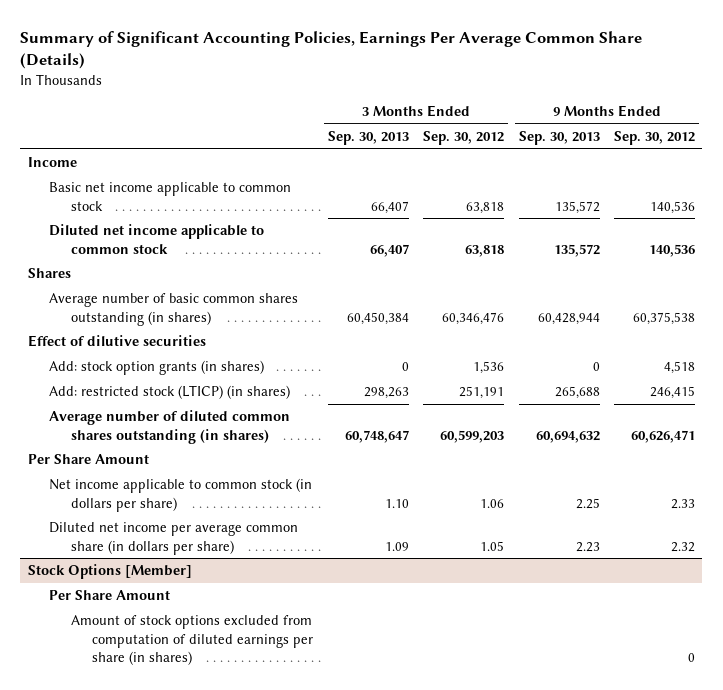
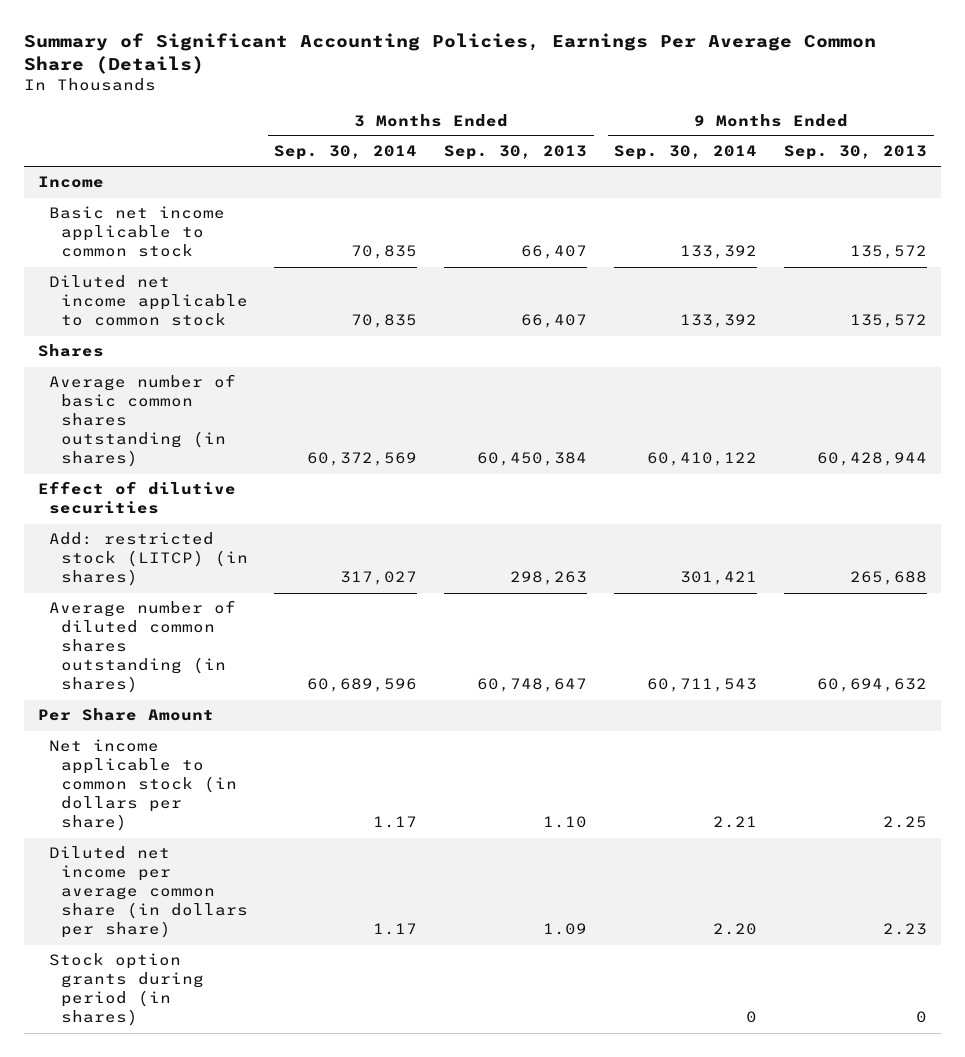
- | 3 Months Ended Sep. 30, 2013 | 3 Months Ended Sep. 30, 2012 | 9 Months Ended Sep. 30, 2013 | 9 Months Ended Sep. 30, 2012
+ | 3 Months Ended Sep. 30, 2014 | 3 Months Ended Sep. 30, 2013 | 9 Months Ended Sep. 30, 2014 | 9 Months Ended Sep. 30, 2013
- Add: stock option grants (in shares) | 0 | 1,536 | 0 | 4,518
- Add: restricted stock (LTICP) (in shares) | 298,263 | 251,191 | 265,688 | 246,415
+ Add: restricted stock (LITCP) (in shares) | 317,027 | 298,263 | 301,421 | 265,688
- Stock Options [Member]
- Per Share Amount
- Amount of stock options excluded from computation of diluted earnings per share (in shares) | | | | 0
+ Stock option grants during period (in shares) | | | 0 | 0

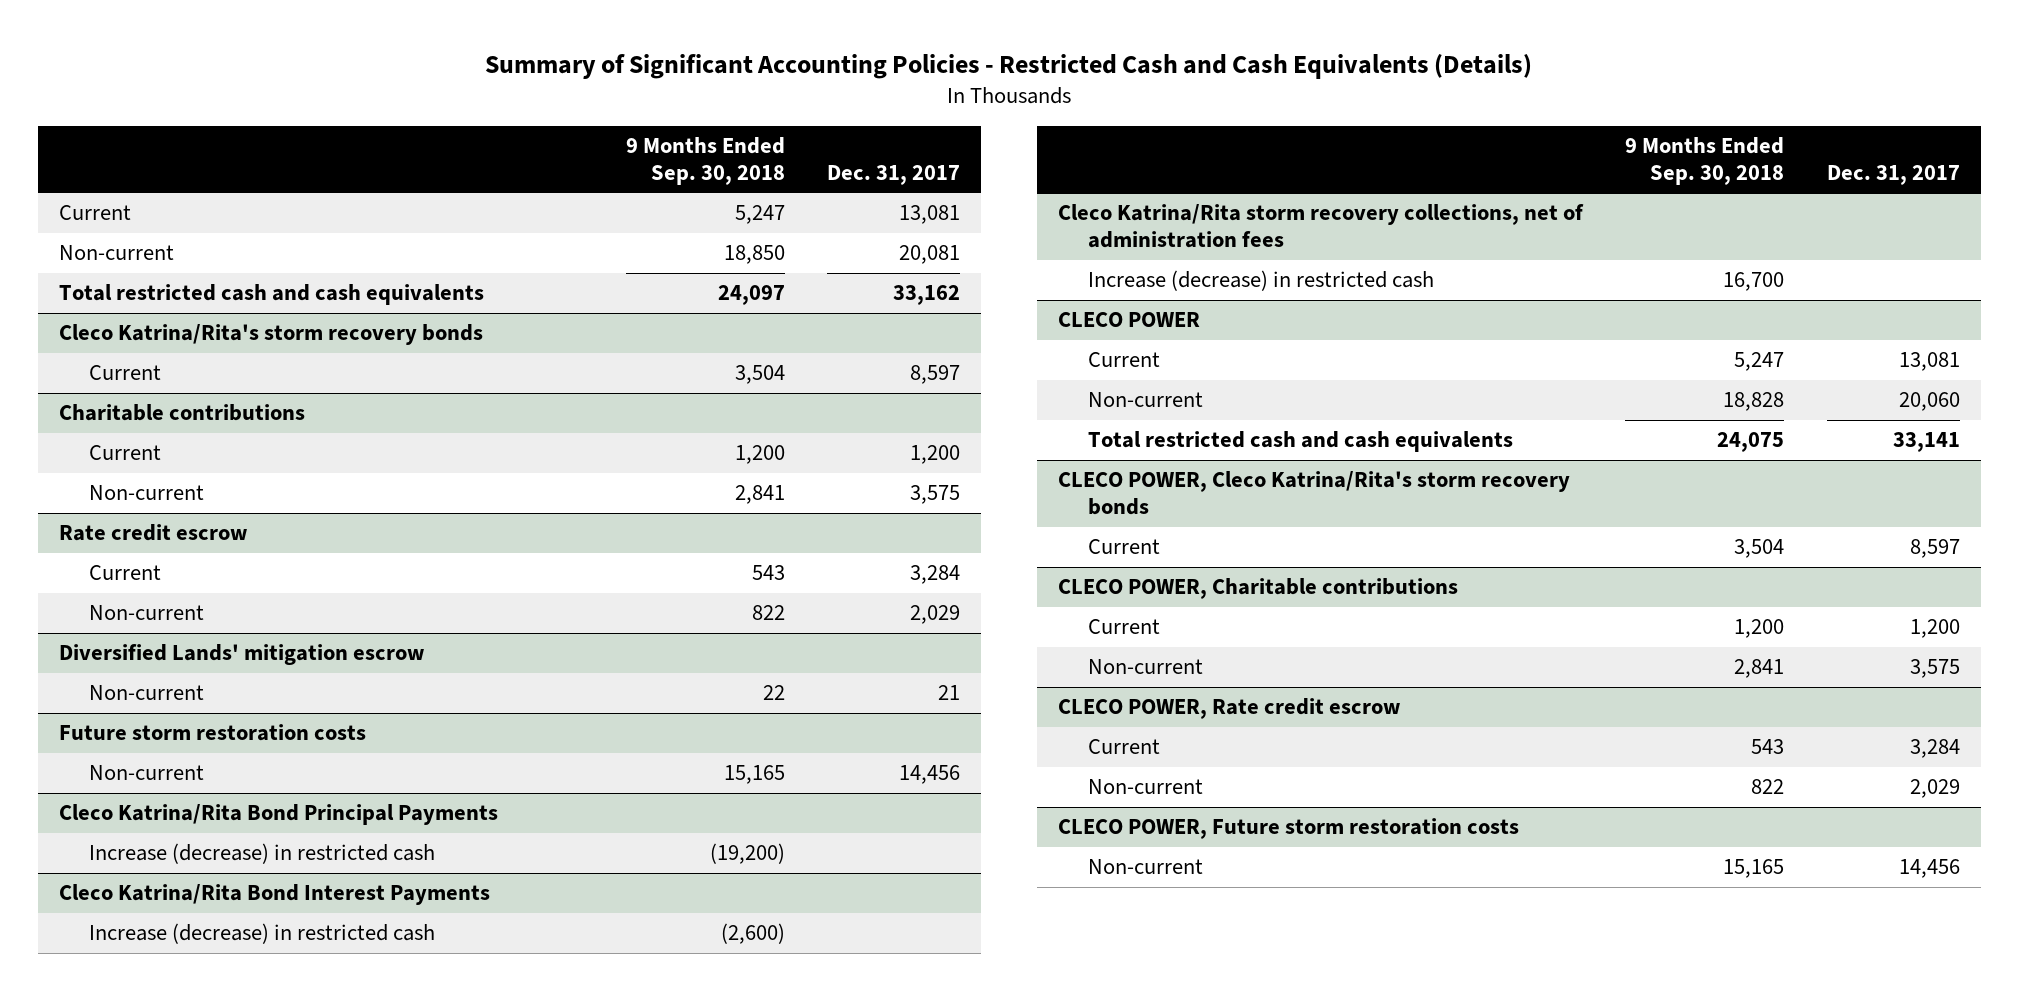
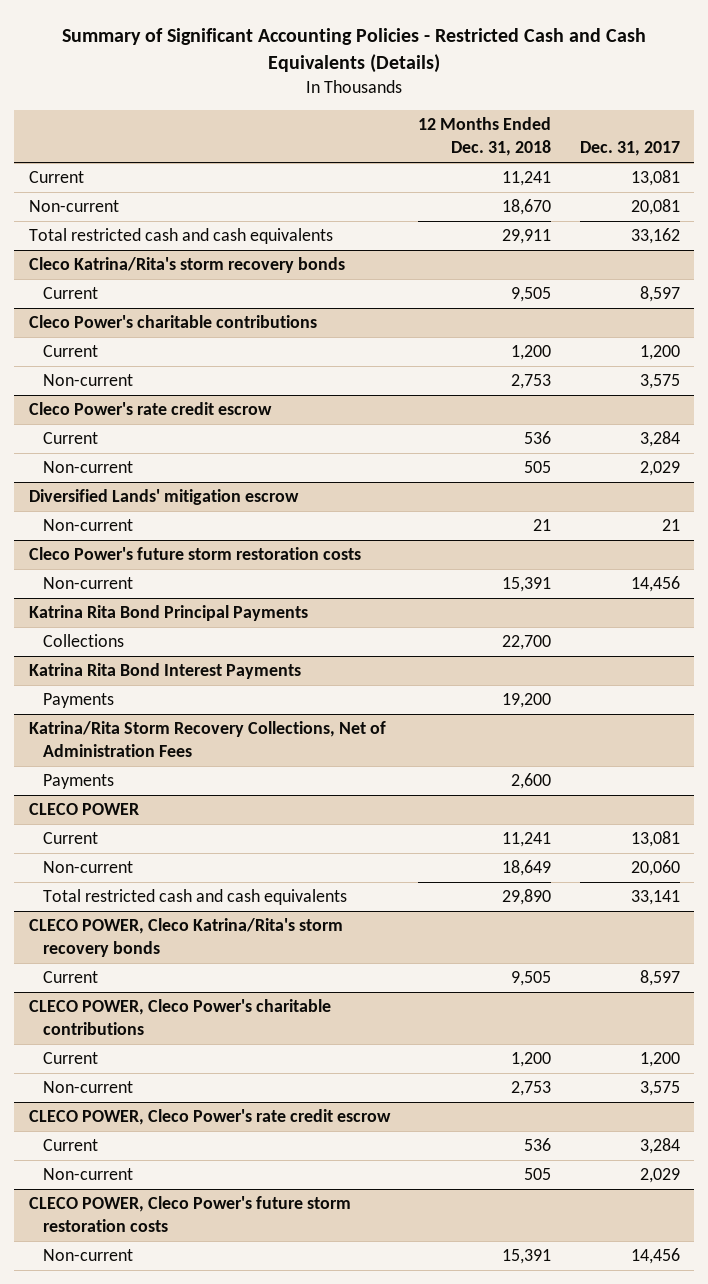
- | 9 Months Ended Sep. 30, 2018 | Dec. 31, 2017
+ | 12 Months Ended Dec. 31, 2018 | Dec. 31, 2017
- Charitable contributions
+ Cleco Power's charitable contributions
- Rate credit escrow
+ Cleco Power's rate credit escrow
- Future storm restoration costs
+ Cleco Power's future storm restoration costs
- Cleco Katrina/Rita Bond Principal Payments
- Increase (decrease) in restricted cash | (19,200) |
- Cleco Katrina/Rita Bond Interest Payments
- Increase (decrease) in restricted cash | (2,600) |
- Cleco Katrina/Rita storm recovery collections, net of administration fees
- Increase (decrease) in restricted cash | 16,700 |
+ Katrina Rita Bond Principal Payments
+ Collections | 22,700 |
+ Katrina Rita Bond Interest Payments
+ Payments | 19,200 |
+ Katrina/Rita Storm Recovery Collections, Net of Administration Fees
+ Payments | 2,600 |
- CLECO POWER, Charitable contributions
+ CLECO POWER, Cleco Power's charitable contributions
- CLECO POWER, Rate credit escrow
+ CLECO POWER, Cleco Power's rate credit escrow
- CLECO POWER, Future storm restoration costs
+ CLECO POWER, Cleco Power's future storm restoration costs

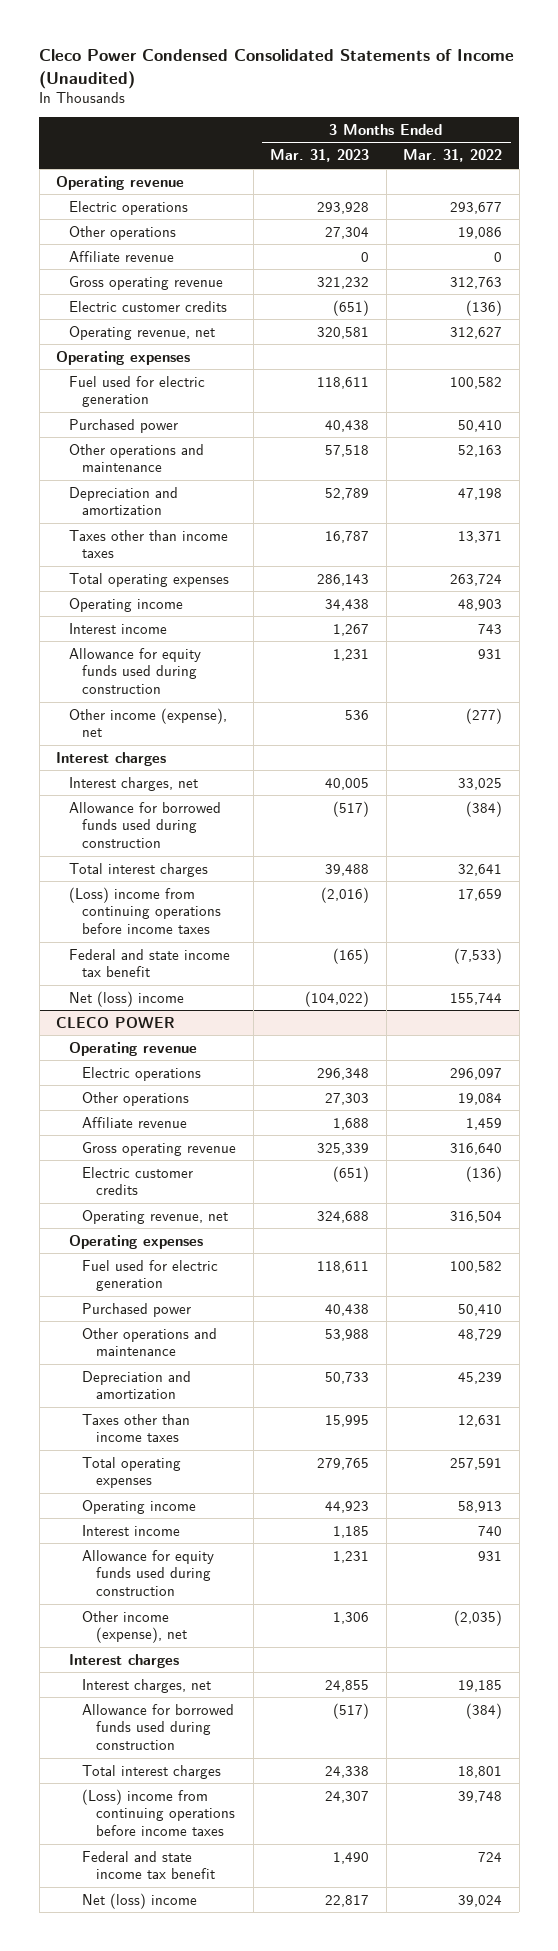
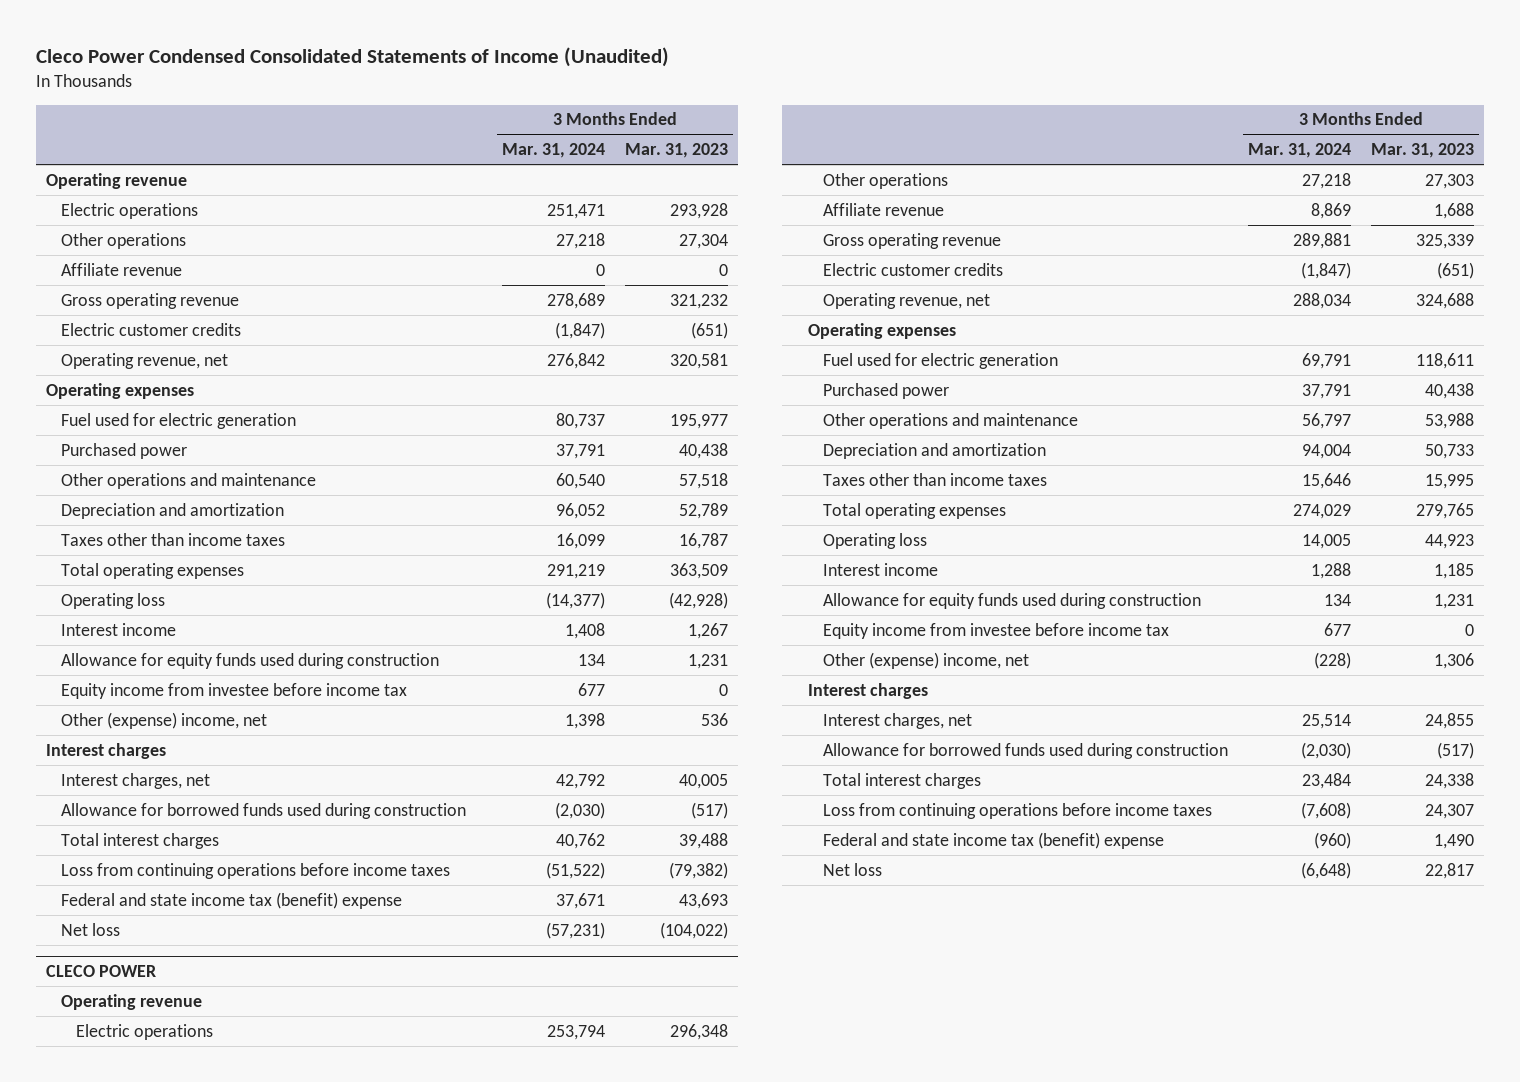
- | 3 Months Ended Mar. 31, 2023 | 3 Months Ended Mar. 31, 2022
+ | 3 Months Ended Mar. 31, 2024 | 3 Months Ended Mar. 31, 2023
- Fuel used for electric generation | 118,611 | 100,582
+ Fuel used for electric generation | 80,737 | 195,977
- Total operating expenses | 286,143 | 263,724
- Operating income | 34,438 | 48,903
+ Total operating expenses | 291,219 | 363,509
+ Operating loss | (14,377) | (42,928)
- Other income (expense), net | 536 | (277)
+ Equity income from investee before income tax | 677 | 0
+ Other (expense) income, net | 1,398 | 536
- (Loss) income from continuing operations before income taxes | (2,016) | 17,659
- Federal and state income tax benefit | (165) | (7,533)
- Net (loss) income | (104,022) | 155,744
+ Loss from continuing operations before income taxes | (51,522) | (79,382)
+ Federal and state income tax (benefit) expense | 37,671 | 43,693
+ Net loss | (57,231) | (104,022)
@ CLECO POWER
- Operating income | 44,923 | 58,913
+ Operating loss | 14,005 | 44,923
- Other income (expense), net | 1,306 | (2,035)
+ Equity income from investee before income tax | 677 | 0
+ Other (expense) income, net | (228) | 1,306
- (Loss) income from continuing operations before income taxes | 24,307 | 39,748
- Federal and state income tax benefit | 1,490 | 724
- Net (loss) income | 22,817 | 39,024
+ Loss from continuing operations before income taxes | (7,608) | 24,307
+ Federal and state income tax (benefit) expense | (960) | 1,490
+ Net loss | (6,648) | 22,817

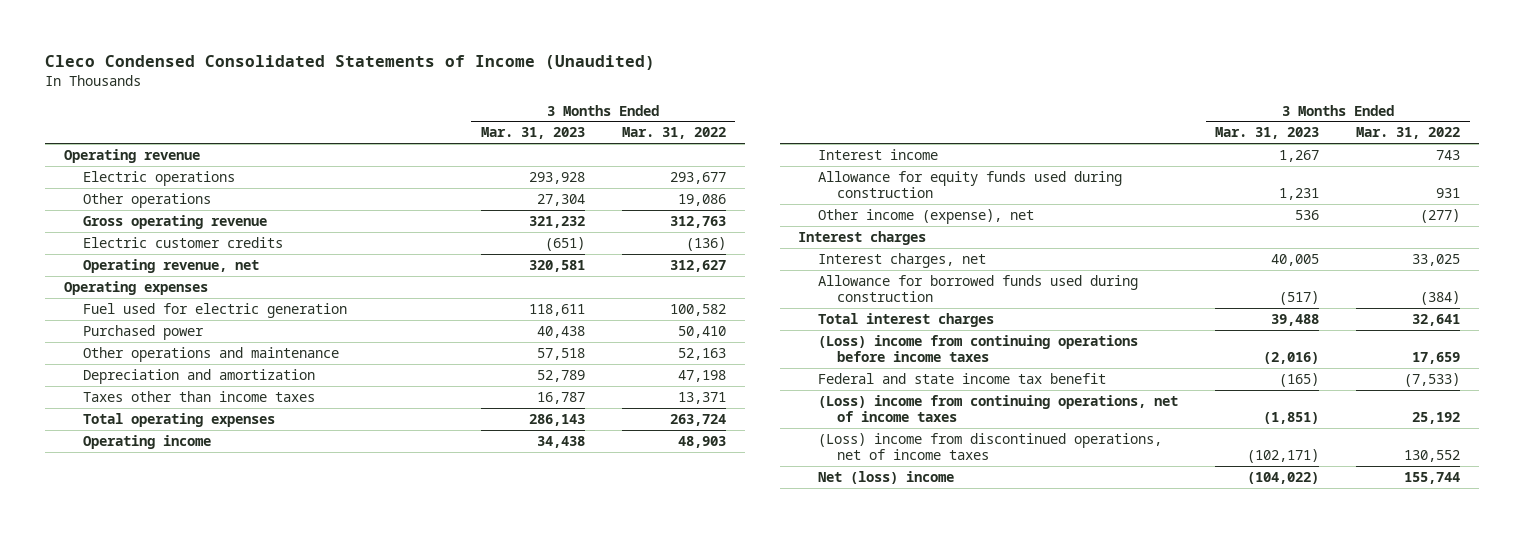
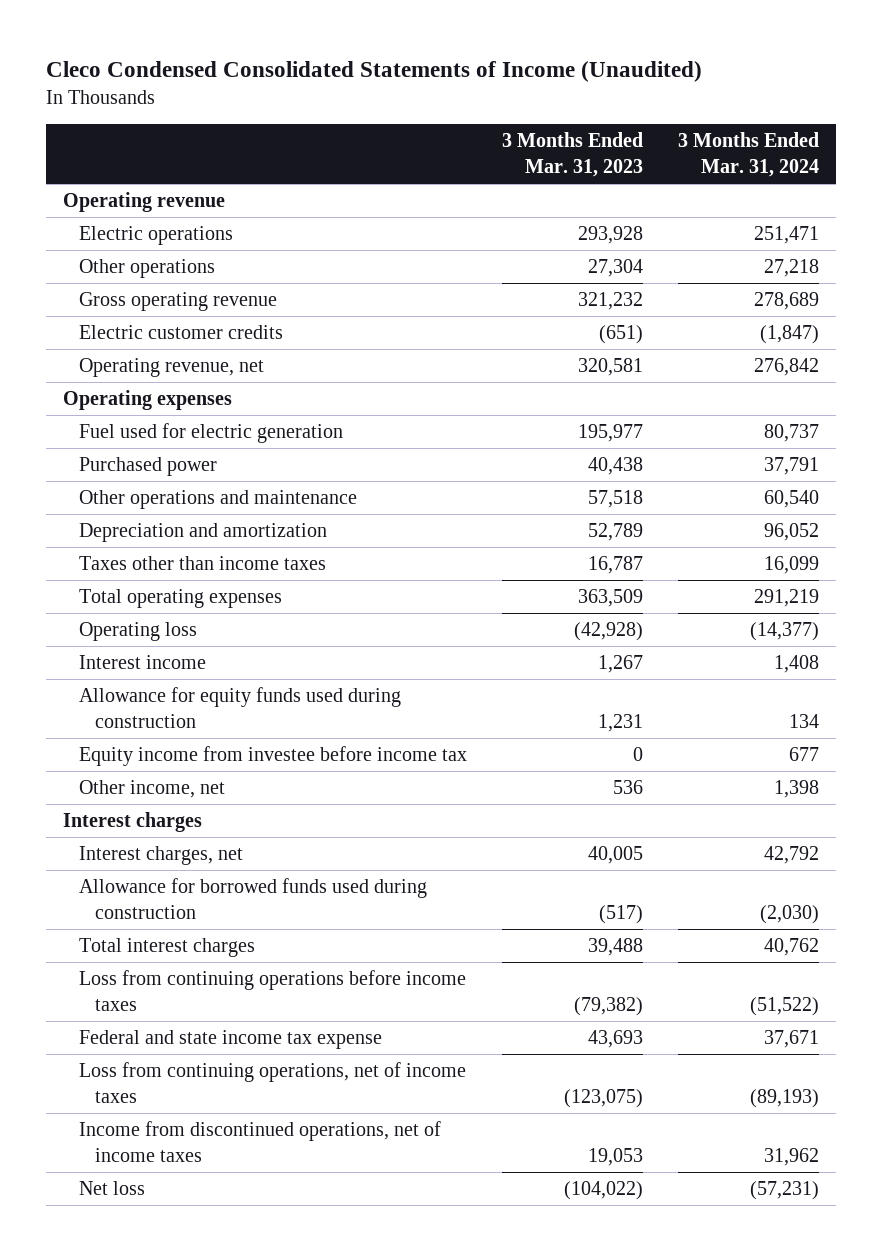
- | 3 Months Ended Mar. 31, 2023 | 3 Months Ended Mar. 31, 2022
+ | 3 Months Ended Mar. 31, 2023 | 3 Months Ended Mar. 31, 2024
- Fuel used for electric generation | 118,611 | 100,582
+ Fuel used for electric generation | 195,977 | 80,737
- Total operating expenses | 286,143 | 263,724
- Operating income | 34,438 | 48,903
+ Total operating expenses | 363,509 | 291,219
+ Operating loss | (42,928) | (14,377)
- Other income (expense), net | 536 | (277)
+ Equity income from investee before income tax | 0 | 677
+ Other income, net | 536 | 1,398
- (Loss) income from continuing operations before income taxes | (2,016) | 17,659
- Federal and state income tax benefit | (165) | (7,533)
- (Loss) income from continuing operations, net of income taxes | (1,851) | 25,192
- (Loss) income from discontinued operations, net of income taxes | (102,171) | 130,552
- Net (loss) income | (104,022) | 155,744
+ Loss from continuing operations before income taxes | (79,382) | (51,522)
+ Federal and state income tax expense | 43,693 | 37,671
+ Loss from continuing operations, net of income taxes | (123,075) | (89,193)
+ Income from discontinued operations, net of income taxes | 19,053 | 31,962
+ Net loss | (104,022) | (57,231)

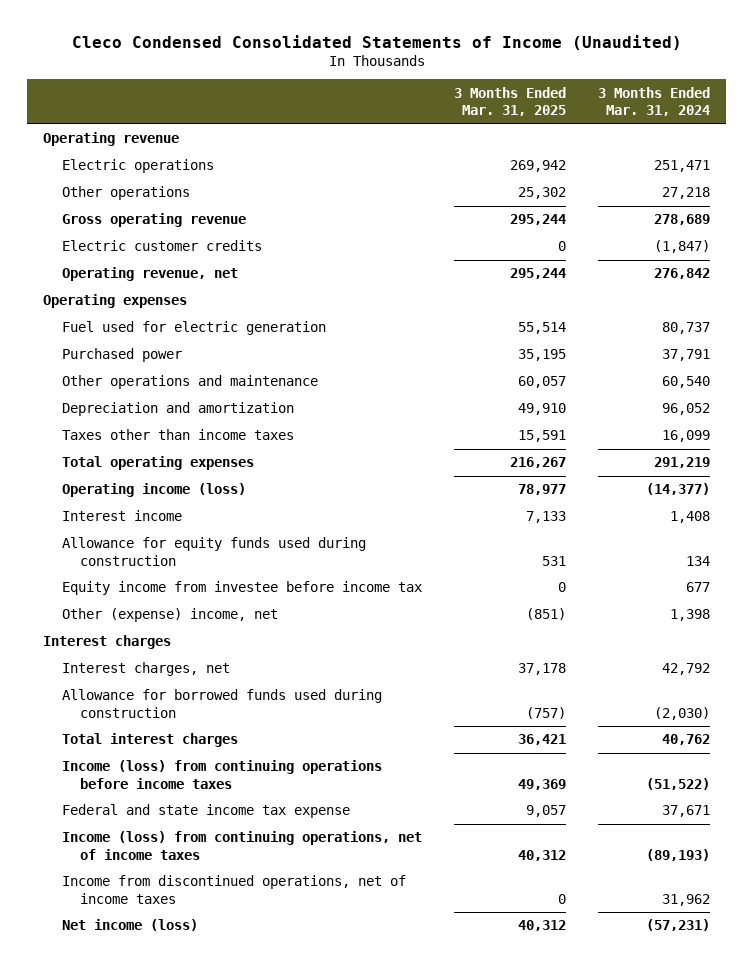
- | 3 Months Ended Mar. 31, 2023 | 3 Months Ended Mar. 31, 2024
+ | 3 Months Ended Mar. 31, 2025 | 3 Months Ended Mar. 31, 2024
- Operating loss | (42,928) | (14,377)
+ Operating income (loss) | 78,977 | (14,377)
- Other income, net | 536 | 1,398
+ Other (expense) income, net | (851) | 1,398
- Loss from continuing operations before income taxes | (79,382) | (51,522)
+ Income (loss) from continuing operations before income taxes | 49,369 | (51,522)
- Loss from continuing operations, net of income taxes | (123,075) | (89,193)
+ Income (loss) from continuing operations, net of income taxes | 40,312 | (89,193)
- Net loss | (104,022) | (57,231)
+ Net income (loss) | 40,312 | (57,231)

